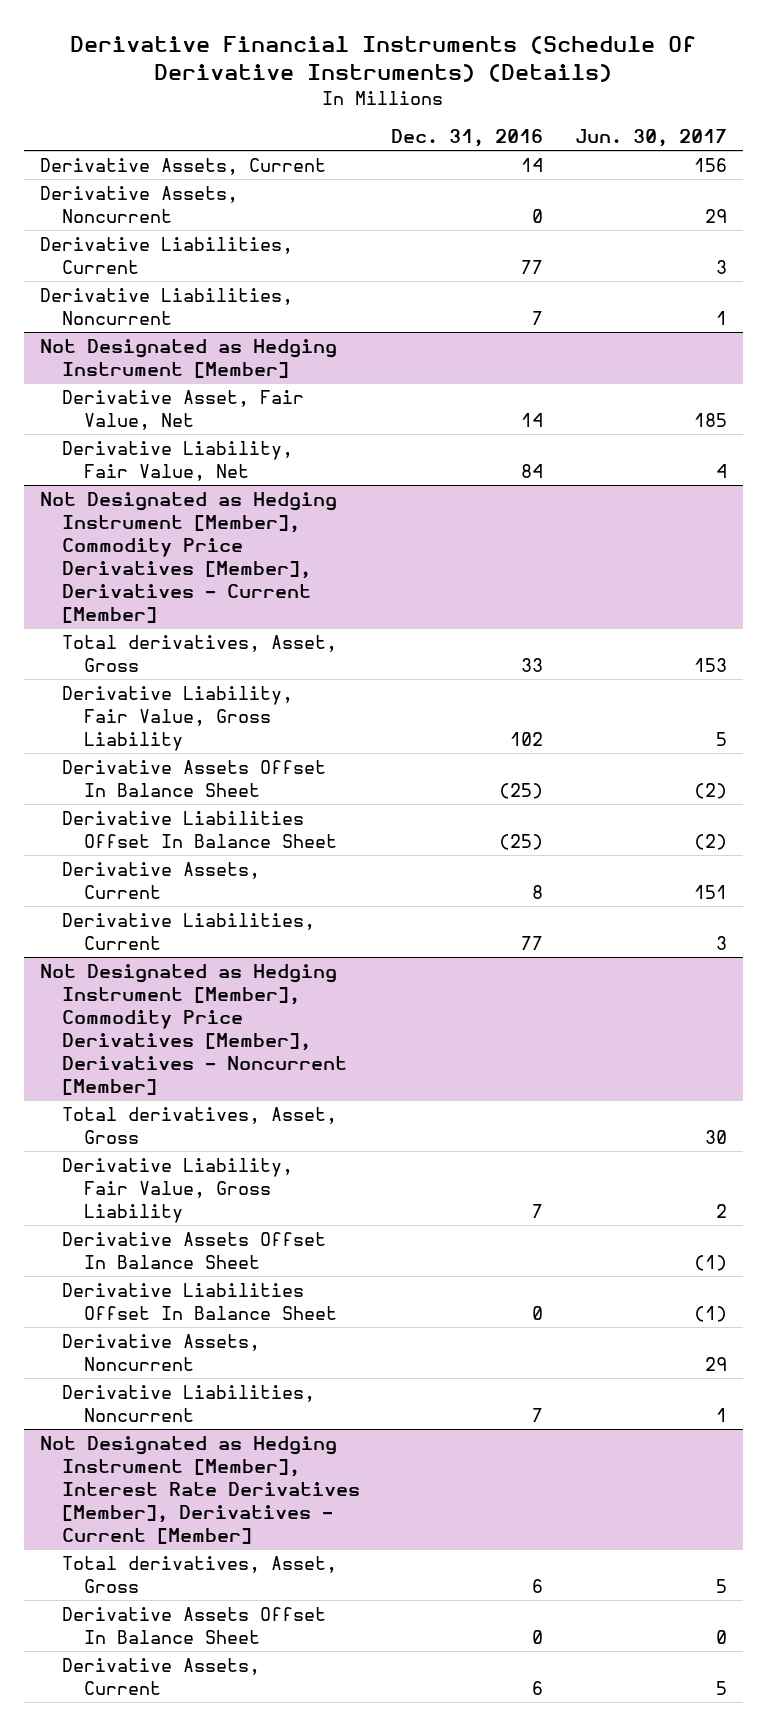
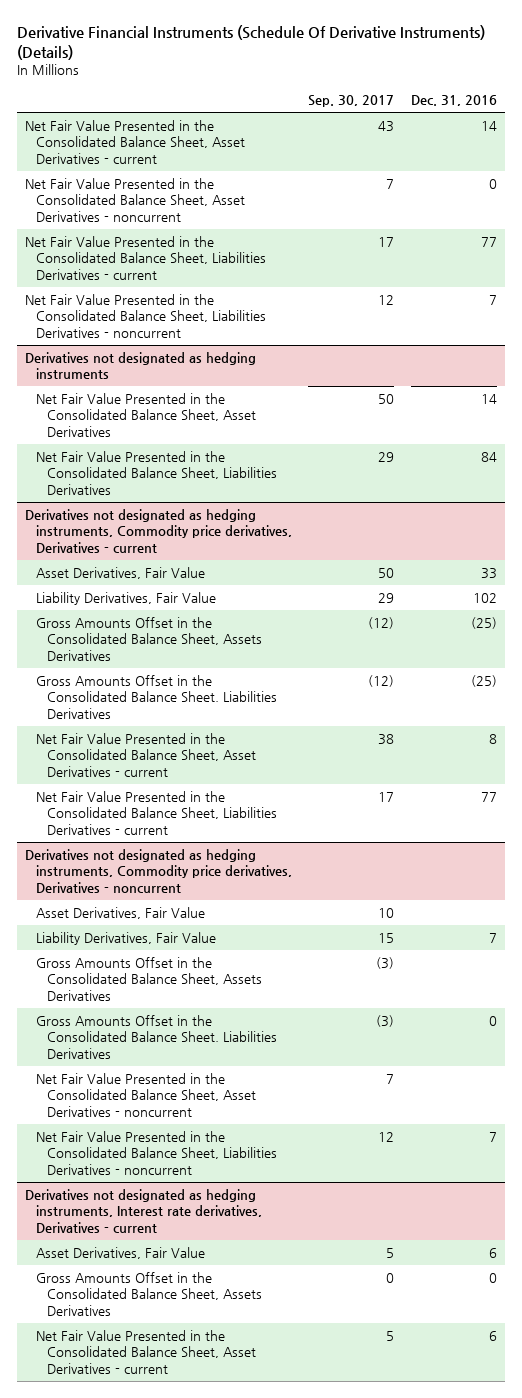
- | Dec. 31, 2016 | Jun. 30, 2017
+ | Sep. 30, 2017 | Dec. 31, 2016
- Derivative Assets, Current | 14 | 156
- Derivative Assets, Noncurrent | 0 | 29
- Derivative Liabilities, Current | 77 | 3
- Derivative Liabilities, Noncurrent | 7 | 1
- Not Designated as Hedging Instrument [Member]
- Derivative Asset, Fair Value, Net | 14 | 185
- Derivative Liability, Fair Value, Net | 84 | 4
- Not Designated as Hedging Instrument [Member], Commodity Price Derivatives [Member], Derivatives - Current [Member]
- Total derivatives, Asset, Gross | 33 | 153
- Derivative Liability, Fair Value, Gross Liability | 102 | 5
- Derivative Assets Offset In Balance Sheet | (25) | (2)
- Derivative Liabilities Offset In Balance Sheet | (25) | (2)
- Derivative Assets, Current | 8 | 151
- Derivative Liabilities, Current | 77 | 3
- Not Designated as Hedging Instrument [Member], Commodity Price Derivatives [Member], Derivatives - Noncurrent [Member]
- Total derivatives, Asset, Gross | | 30
- Derivative Liability, Fair Value, Gross Liability | 7 | 2
- Derivative Assets Offset In Balance Sheet | | (1)
- Derivative Liabilities Offset In Balance Sheet | 0 | (1)
- Derivative Assets, Noncurrent | | 29
- Derivative Liabilities, Noncurrent | 7 | 1
- Not Designated as Hedging Instrument [Member], Interest Rate Derivatives [Member], Derivatives - Current [Member]
- Total derivatives, Asset, Gross | 6 | 5
- Derivative Assets Offset In Balance Sheet | 0 | 0
- Derivative Assets, Current | 6 | 5
+ Net Fair Value Presented in the Consolidated Balance Sheet, Asset Derivatives - current | 43 | 14
+ Net Fair Value Presented in the Consolidated Balance Sheet, Asset Derivatives - noncurrent | 7 | 0
+ Net Fair Value Presented in the Consolidated Balance Sheet, Liabilities Derivatives - current | 17 | 77
+ Net Fair Value Presented in the Consolidated Balance Sheet, Liabilities Derivatives - noncurrent | 12 | 7
+ Derivatives not designated as hedging instruments
+ Net Fair Value Presented in the Consolidated Balance Sheet, Asset Derivatives | 50 | 14
+ Net Fair Value Presented in the Consolidated Balance Sheet, Liabilities Derivatives | 29 | 84
+ Derivatives not designated as hedging instruments, Commodity price derivatives, Derivatives - current
+ Asset Derivatives, Fair Value | 50 | 33
+ Liability Derivatives, Fair Value | 29 | 102
+ Gross Amounts Offset in the Consolidated Balance Sheet, Assets Derivatives | (12) | (25)
+ Gross Amounts Offset in the Consolidated Balance Sheet. Liabilities Derivatives | (12) | (25)
+ Net Fair Value Presented in the Consolidated Balance Sheet, Asset Derivatives - current | 38 | 8
+ Net Fair Value Presented in the Consolidated Balance Sheet, Liabilities Derivatives - current | 17 | 77
+ Derivatives not designated as hedging instruments, Commodity price derivatives, Derivatives - noncurrent
+ Asset Derivatives, Fair Value | 10 |
+ Liability Derivatives, Fair Value | 15 | 7
+ Gross Amounts Offset in the Consolidated Balance Sheet, Assets Derivatives | (3) |
+ Gross Amounts Offset in the Consolidated Balance Sheet. Liabilities Derivatives | (3) | 0
+ Net Fair Value Presented in the Consolidated Balance Sheet, Asset Derivatives - noncurrent | 7 |
+ Net Fair Value Presented in the Consolidated Balance Sheet, Liabilities Derivatives - noncurrent | 12 | 7
+ Derivatives not designated as hedging instruments, Interest rate derivatives, Derivatives - current
+ Asset Derivatives, Fair Value | 5 | 6
+ Gross Amounts Offset in the Consolidated Balance Sheet, Assets Derivatives | 0 | 0
+ Net Fair Value Presented in the Consolidated Balance Sheet, Asset Derivatives - current | 5 | 6

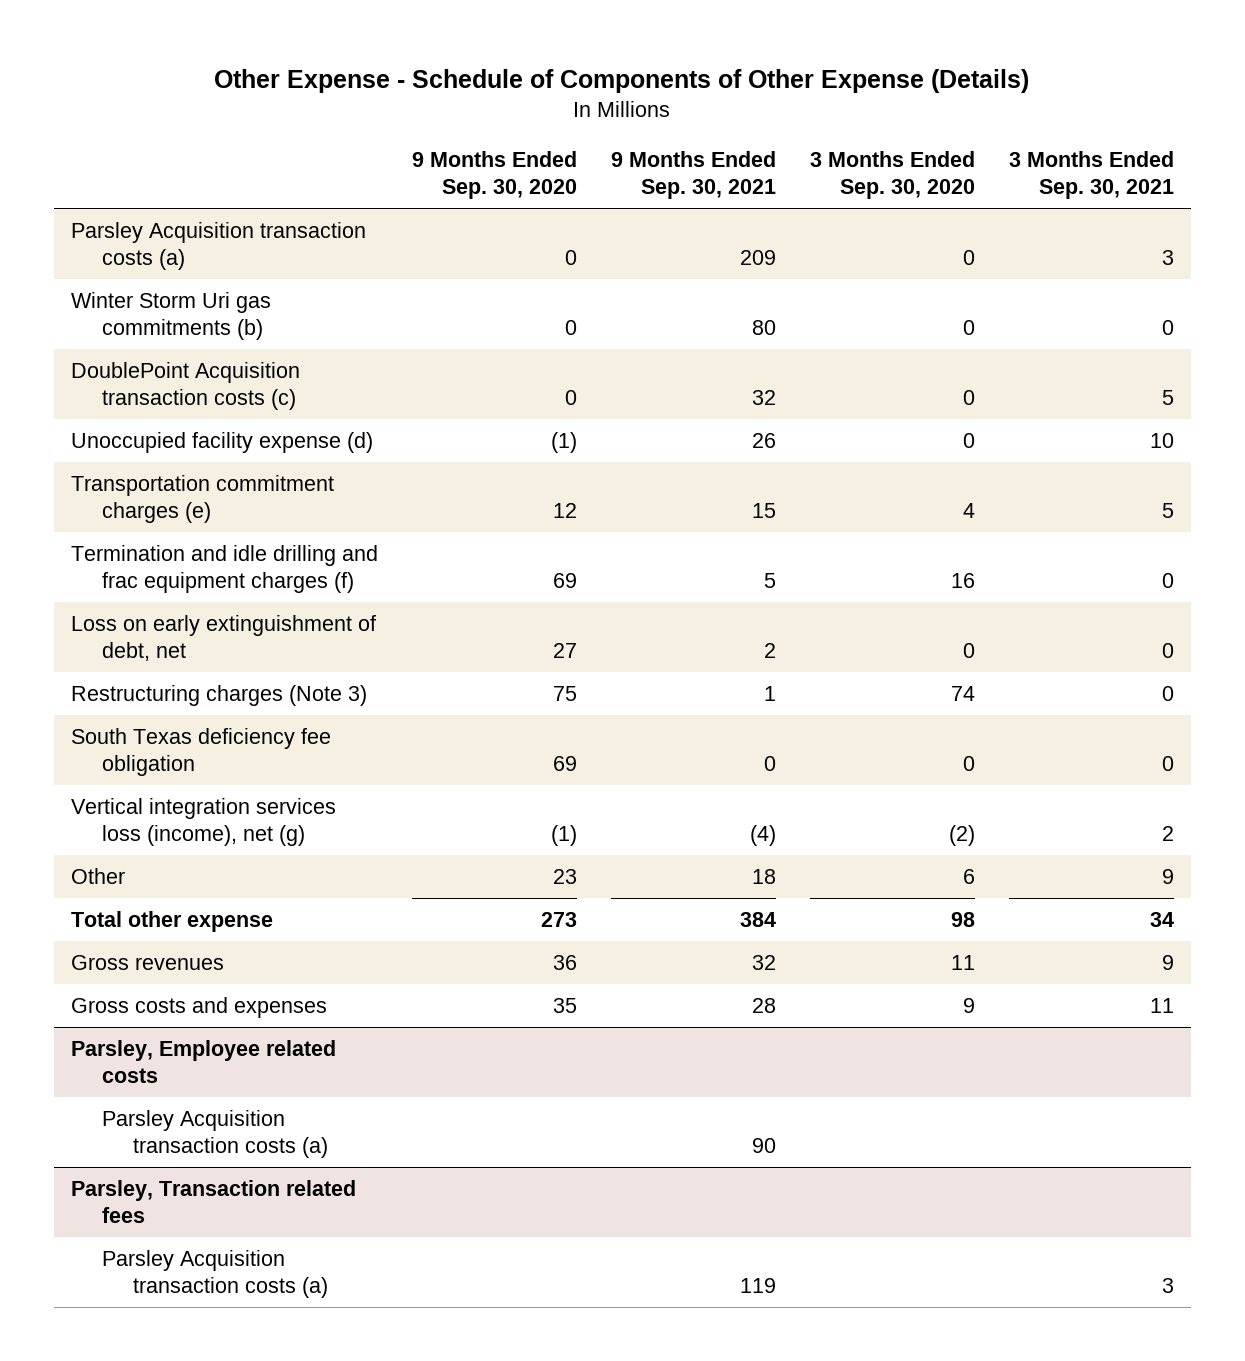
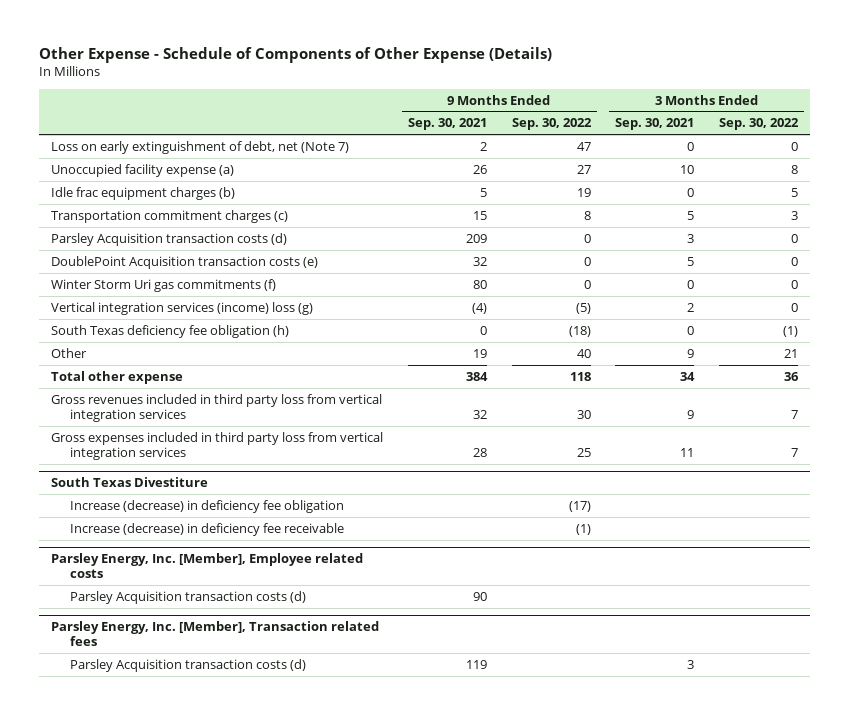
- | 9 Months Ended Sep. 30, 2020 | 9 Months Ended Sep. 30, 2021 | 3 Months Ended Sep. 30, 2020 | 3 Months Ended Sep. 30, 2021
+ | 9 Months Ended Sep. 30, 2021 | 9 Months Ended Sep. 30, 2022 | 3 Months Ended Sep. 30, 2021 | 3 Months Ended Sep. 30, 2022
- Parsley Acquisition transaction costs (a) | 0 | 209 | 0 | 3
- Winter Storm Uri gas commitments (b) | 0 | 80 | 0 | 0
- DoublePoint Acquisition transaction costs (c) | 0 | 32 | 0 | 5
- Unoccupied facility expense (d) | (1) | 26 | 0 | 10
- Transportation commitment charges (e) | 12 | 15 | 4 | 5
- Termination and idle drilling and frac equipment charges (f) | 69 | 5 | 16 | 0
- Loss on early extinguishment of debt, net | 27 | 2 | 0 | 0
- Restructuring charges (Note 3) | 75 | 1 | 74 | 0
- South Texas deficiency fee obligation | 69 | 0 | 0 | 0
- Vertical integration services loss (income), net (g) | (1) | (4) | (2) | 2
- Other | 23 | 18 | 6 | 9
+ Loss on early extinguishment of debt, net (Note 7) | 2 | 47 | 0 | 0
+ Unoccupied facility expense (a) | 26 | 27 | 10 | 8
+ Idle frac equipment charges (b) | 5 | 19 | 0 | 5
+ Transportation commitment charges (c) | 15 | 8 | 5 | 3
+ Parsley Acquisition transaction costs (d) | 209 | 0 | 3 | 0
+ DoublePoint Acquisition transaction costs (e) | 32 | 0 | 5 | 0
+ Winter Storm Uri gas commitments (f) | 80 | 0 | 0 | 0
+ Vertical integration services (income) loss (g) | (4) | (5) | 2 | 0
+ South Texas deficiency fee obligation (h) | 0 | (18) | 0 | (1)
+ Other | 19 | 40 | 9 | 21
- Gross revenues | 36 | 32 | 11 | 9
- Gross costs and expenses | 35 | 28 | 9 | 11
- Parsley, Employee related costs
- Parsley Acquisition transaction costs (a) | | 90 | |
- Parsley, Transaction related fees
- Parsley Acquisition transaction costs (a) | | 119 | | 3
+ Gross revenues included in third party loss from vertical integration services | 32 | 30 | 9 | 7
+ Gross expenses included in third party loss from vertical integration services | 28 | 25 | 11 | 7
+ South Texas Divestiture
+ Increase (decrease) in deficiency fee obligation | | (17) | |
+ Increase (decrease) in deficiency fee receivable | | (1) | |
+ Parsley Energy, Inc. [Member], Employee related costs
+ Parsley Acquisition transaction costs (d) | 90 | | |
+ Parsley Energy, Inc. [Member], Transaction related fees
+ Parsley Acquisition transaction costs (d) | 119 | | 3 |

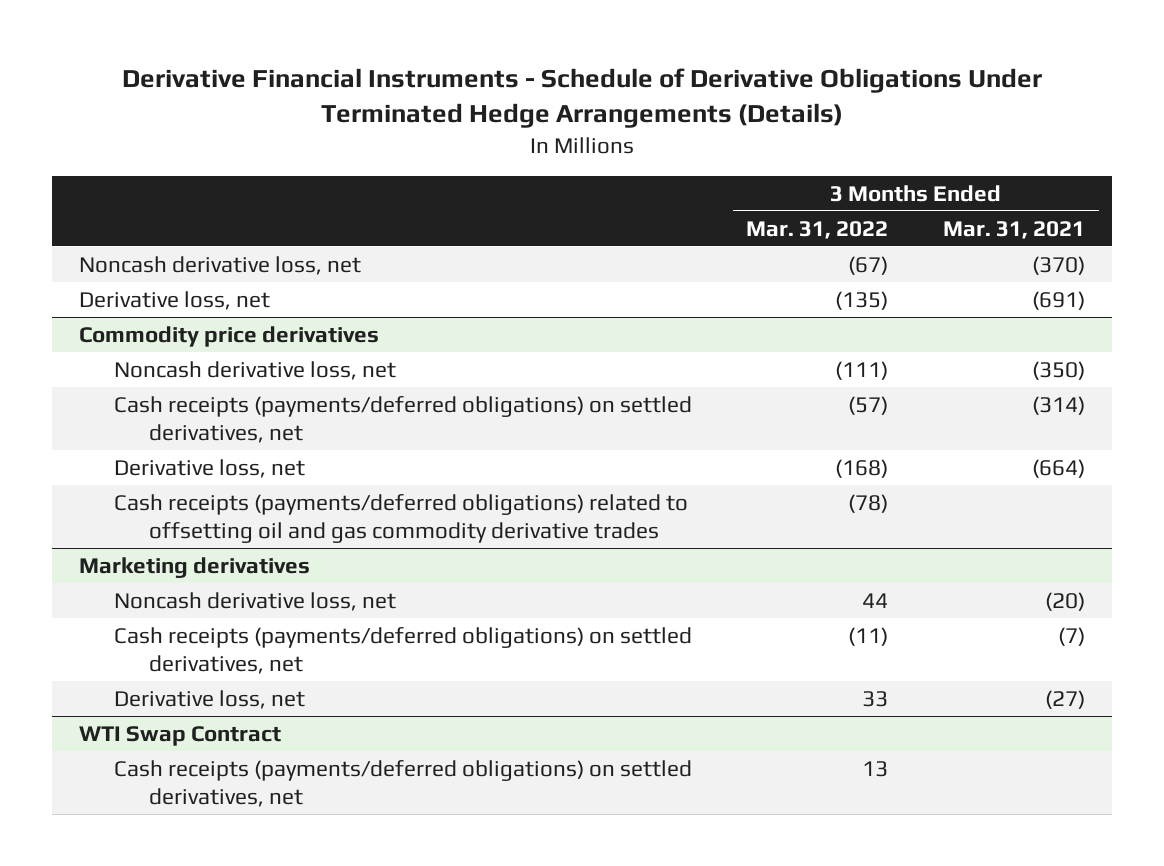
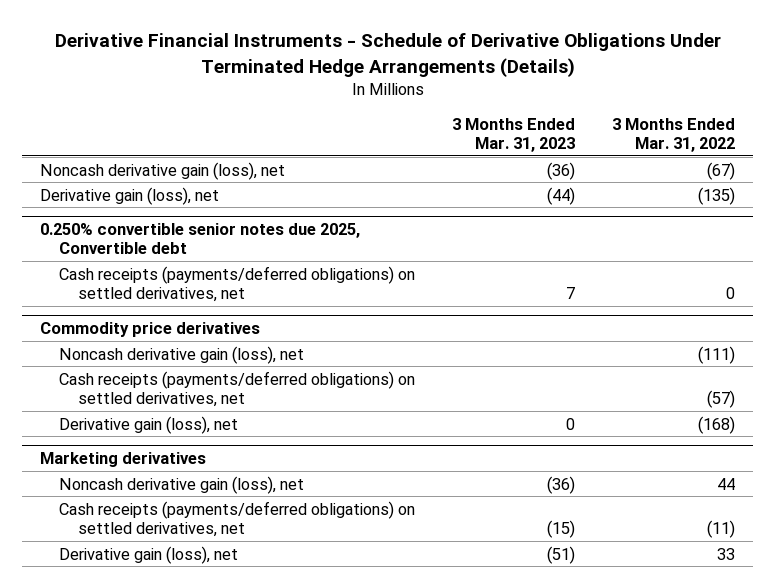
- | 3 Months Ended Mar. 31, 2022 | 3 Months Ended Mar. 31, 2021
+ | 3 Months Ended Mar. 31, 2023 | 3 Months Ended Mar. 31, 2022
- Noncash derivative loss, net | (67) | (370)
- Derivative loss, net | (135) | (691)
+ Noncash derivative gain (loss), net | (36) | (67)
+ Derivative gain (loss), net | (44) | (135)
+ 0.250% convertible senior notes due 2025, Convertible debt
+ Cash receipts (payments/deferred obligations) on settled derivatives, net | 7 | 0
@ Commodity price derivatives
- Noncash derivative loss, net | (111) | (350)
+ Noncash derivative gain (loss), net | | (111)
- Derivative loss, net | (168) | (664)
- Cash receipts (payments/deferred obligations) related to offsetting oil and gas commodity derivative trades | (78) |
+ Derivative gain (loss), net | 0 | (168)
@ Marketing derivatives
- Noncash derivative loss, net | 44 | (20)
+ Noncash derivative gain (loss), net | (36) | 44
- Derivative loss, net | 33 | (27)
- WTI Swap Contract
- Cash receipts (payments/deferred obligations) on settled derivatives, net | 13 |
@ Marketing derivatives
+ Derivative gain (loss), net | (51) | 33

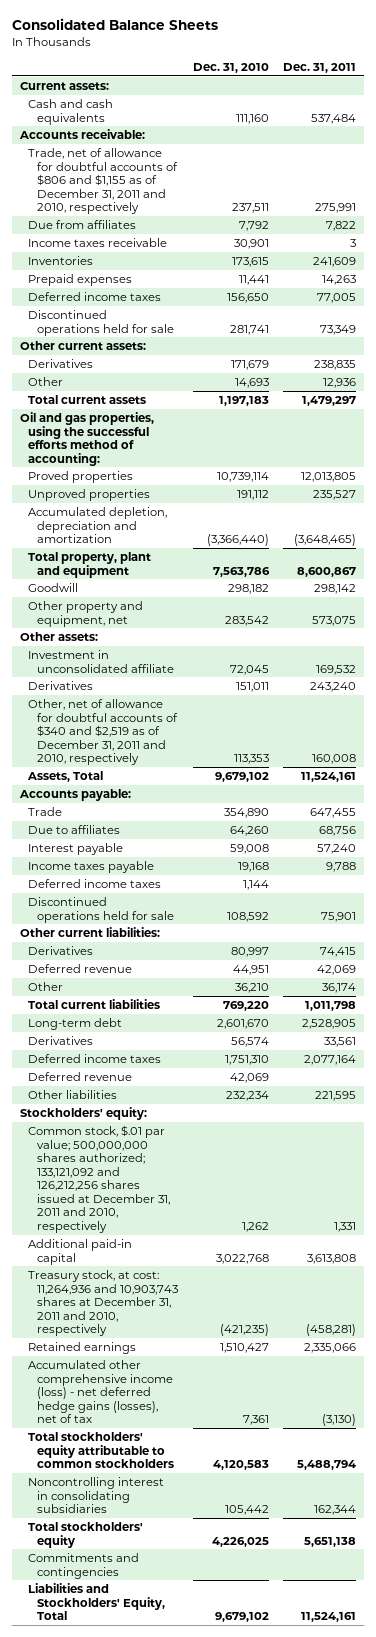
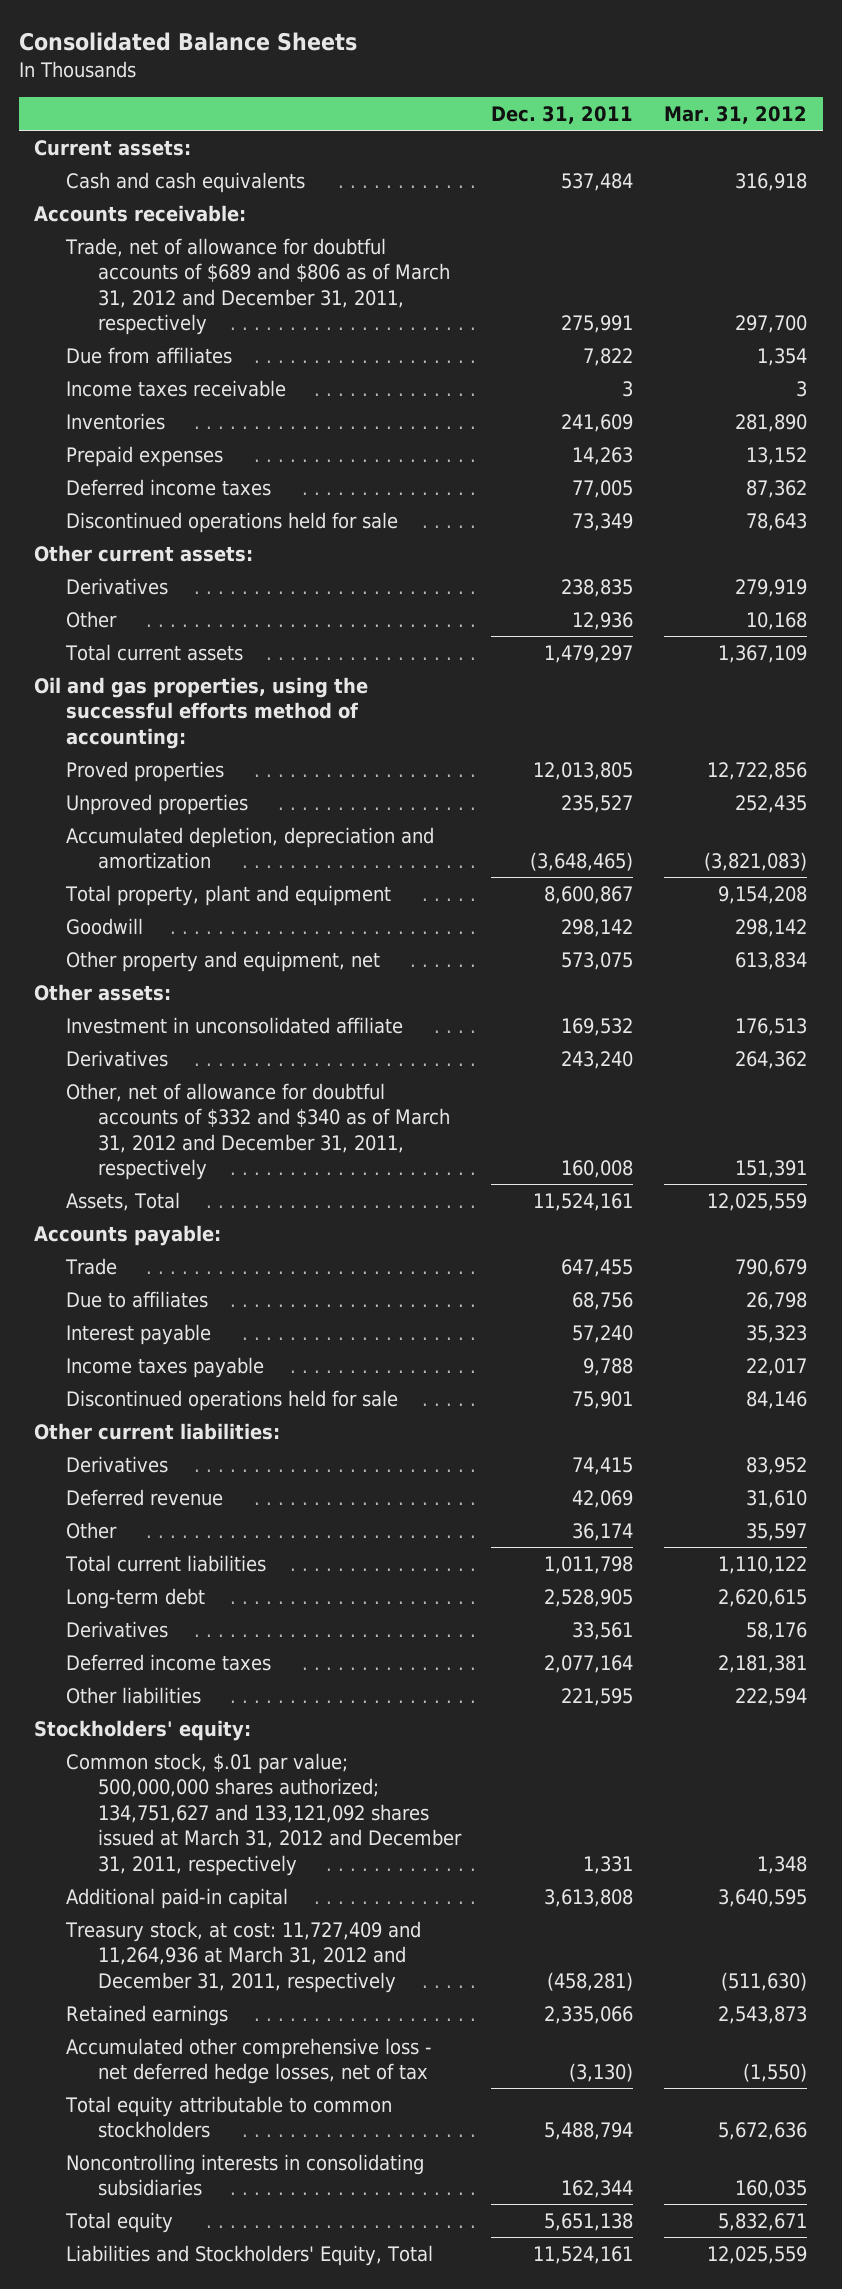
- | Dec. 31, 2010 | Dec. 31, 2011
+ | Dec. 31, 2011 | Mar. 31, 2012
- Trade, net of allowance for doubtful accounts of $806 and $1,155 as of December 31, 2011 and 2010, respectively | 237,511 | 275,991
+ Trade, net of allowance for doubtful accounts of $689 and $806 as of March 31, 2012 and December 31, 2011, respectively | 275,991 | 297,700
- Other, net of allowance for doubtful accounts of $340 and $2,519 as of December 31, 2011 and 2010, respectively | 113,353 | 160,008
+ Other, net of allowance for doubtful accounts of $332 and $340 as of March 31, 2012 and December 31, 2011, respectively | 160,008 | 151,391
- Deferred income taxes | 1,144 |
- Deferred revenue | 42,069 |
- Common stock, $.01 par value; 500,000,000 shares authorized; 133,121,092 and 126,212,256 shares issued at December 31, 2011 and 2010, respectively | 1,262 | 1,331
+ Common stock, $.01 par value; 500,000,000 shares authorized; 134,751,627 and 133,121,092 shares issued at March 31, 2012 and December 31, 2011, respectively | 1,331 | 1,348
- Treasury stock, at cost: 11,264,936 and 10,903,743 shares at December 31, 2011 and 2010, respectively | (421,235) | (458,281)
+ Treasury stock, at cost: 11,727,409 and 11,264,936 at March 31, 2012 and December 31, 2011, respectively | (458,281) | (511,630)
- Accumulated other comprehensive income (loss) - net deferred hedge gains (losses), net of tax | 7,361 | (3,130)
- Total stockholders' equity attributable to common stockholders | 4,120,583 | 5,488,794
- Noncontrolling interest in consolidating subsidiaries | 105,442 | 162,344
- Total stockholders' equity | 4,226,025 | 5,651,138
- Commitments and contingencies
+ Accumulated other comprehensive loss - net deferred hedge losses, net of tax | (3,130) | (1,550)
+ Total equity attributable to common stockholders | 5,488,794 | 5,672,636
+ Noncontrolling interests in consolidating subsidiaries | 162,344 | 160,035
+ Total equity | 5,651,138 | 5,832,671

